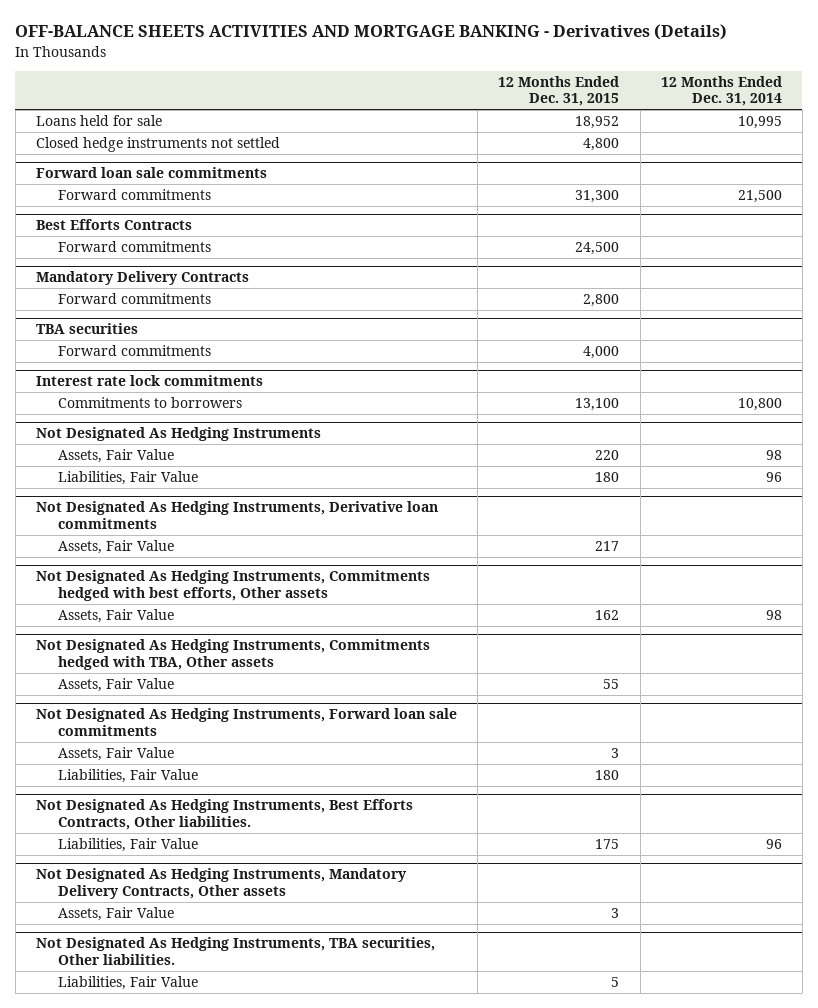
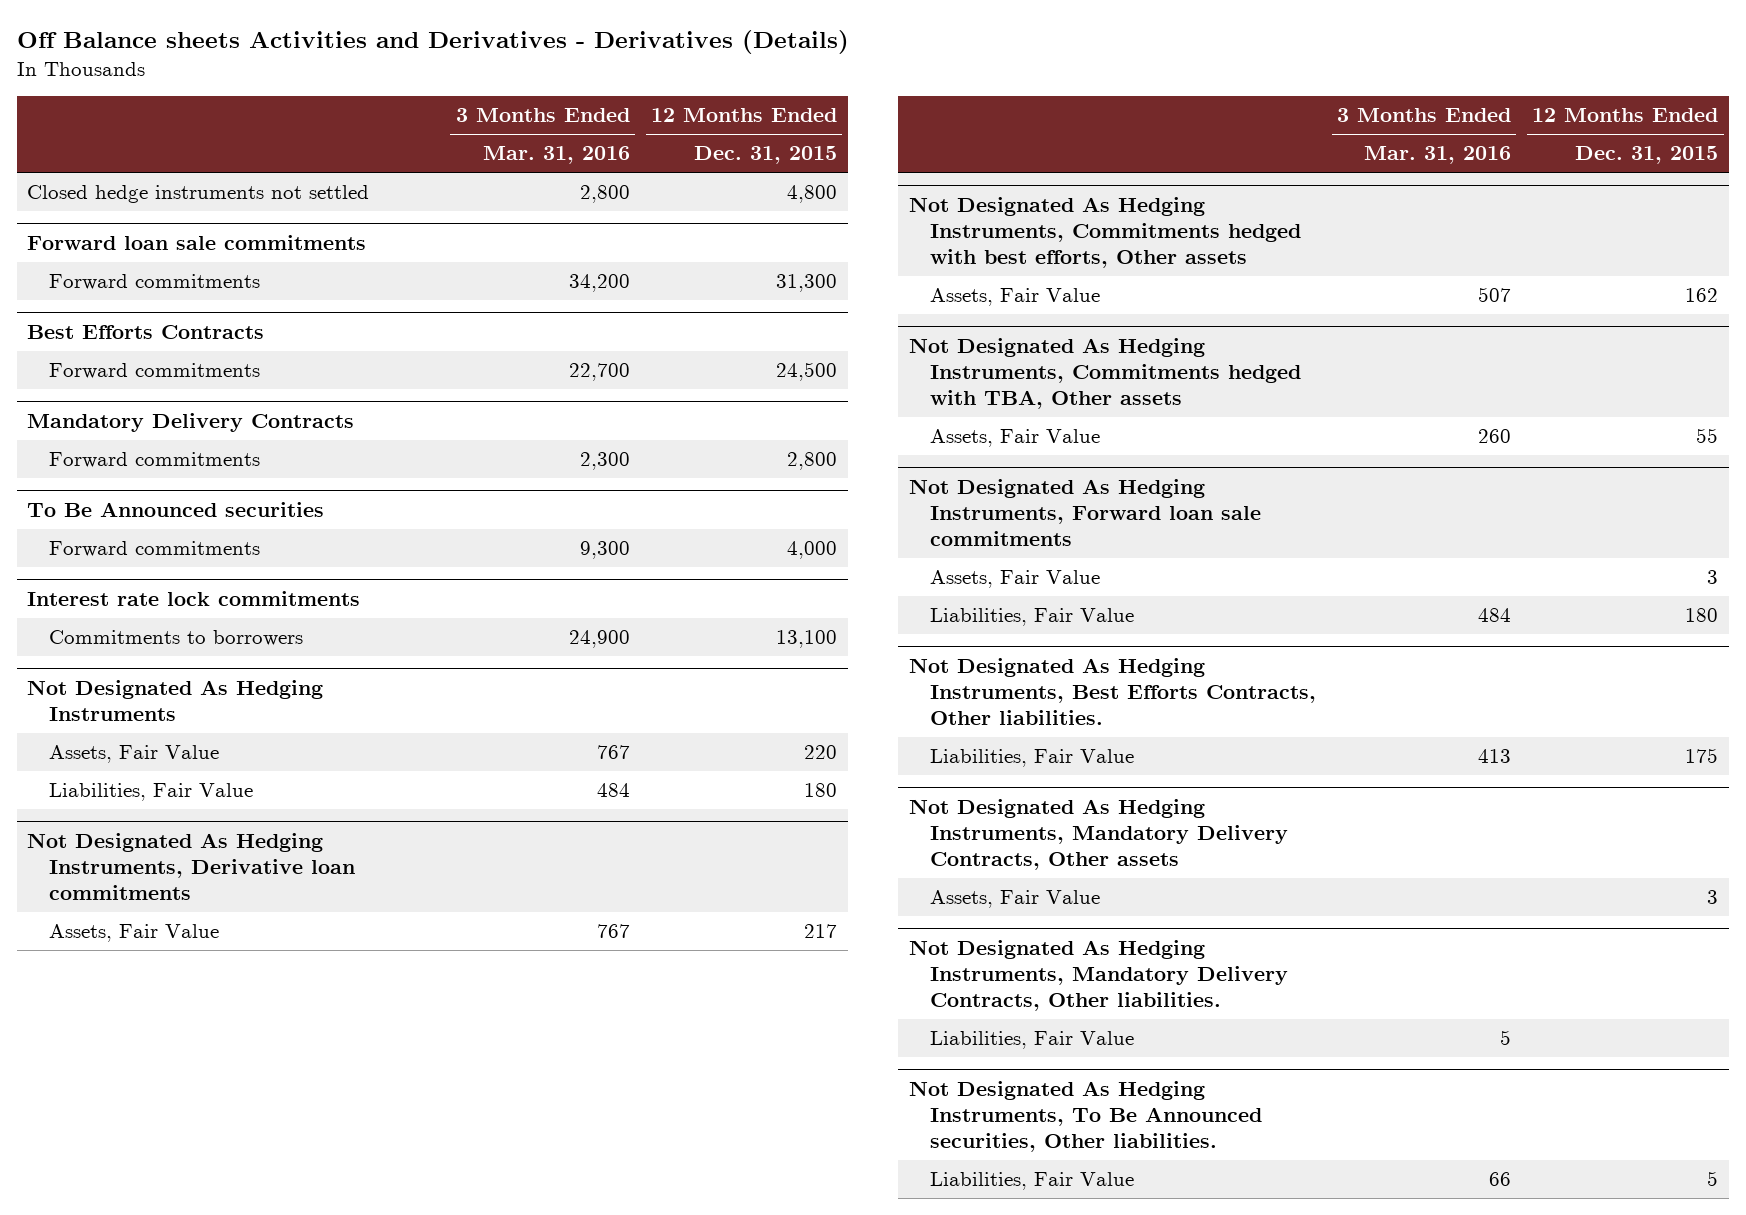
- OFF-BALANCE SHEETS ACTIVITIES AND MORTGAGE BANKING - Derivatives (Details)
+ Off Balance sheets Activities and Derivatives - Derivatives (Details)
- | 12 Months Ended Dec. 31, 2015 | 12 Months Ended Dec. 31, 2014
+ | 3 Months Ended Mar. 31, 2016 | 12 Months Ended Dec. 31, 2015
- Loans held for sale | 18,952 | 10,995
- TBA securities
+ To Be Announced securities
- Not Designated As Hedging Instruments, TBA securities, Other liabilities.
+ Not Designated As Hedging Instruments, Mandatory Delivery Contracts, Other liabilities.
+ Liabilities, Fair Value | 5 |
+ Not Designated As Hedging Instruments, To Be Announced securities, Other liabilities.

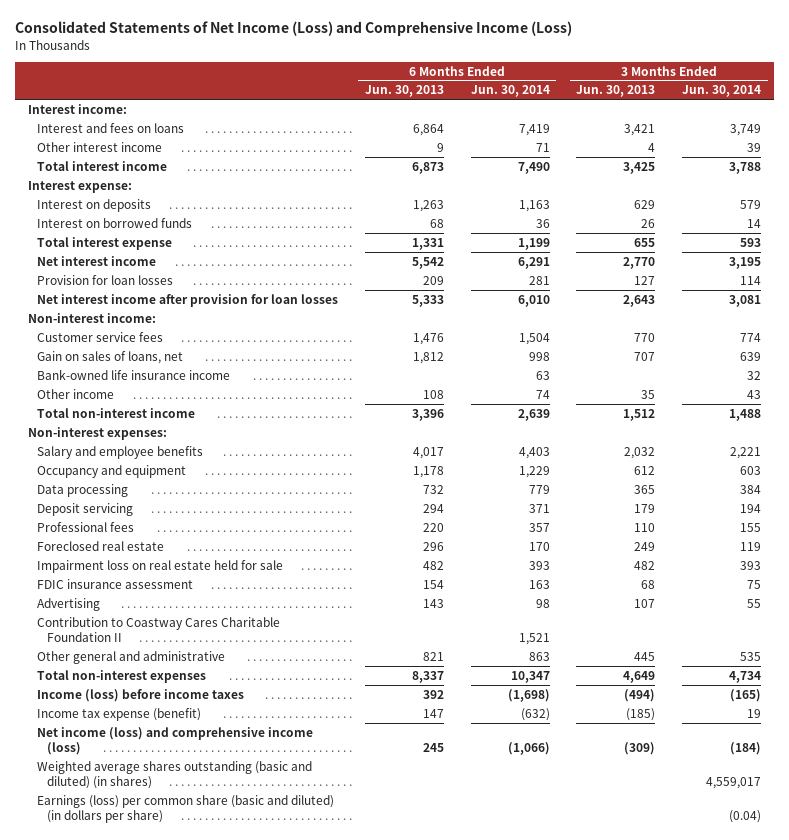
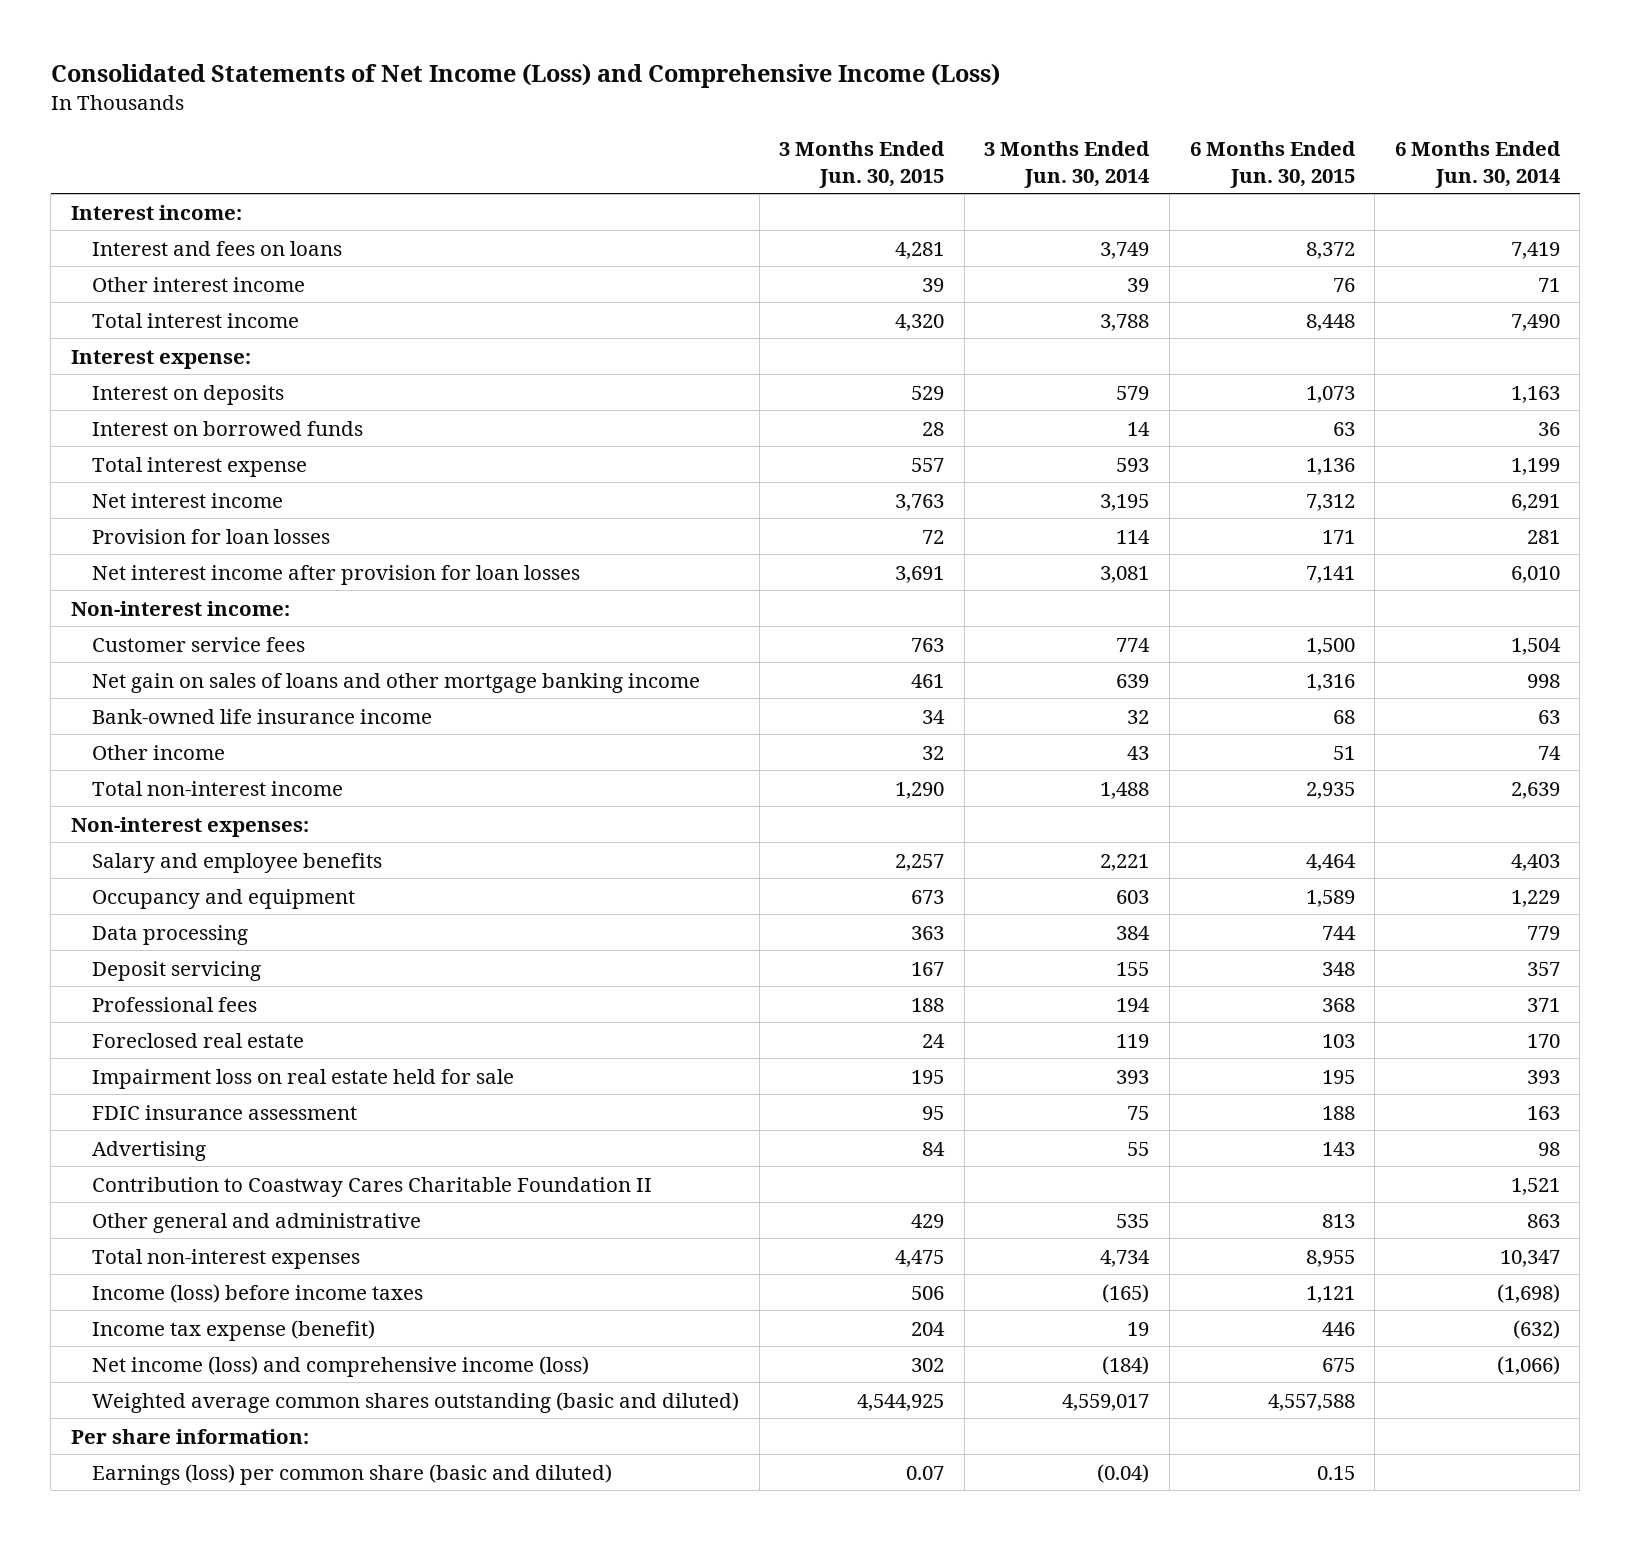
- | 6 Months Ended Jun. 30, 2013 | 6 Months Ended Jun. 30, 2014 | 3 Months Ended Jun. 30, 2013 | 3 Months Ended Jun. 30, 2014
+ | 3 Months Ended Jun. 30, 2015 | 3 Months Ended Jun. 30, 2014 | 6 Months Ended Jun. 30, 2015 | 6 Months Ended Jun. 30, 2014
- Gain on sales of loans, net | 1,812 | 998 | 707 | 639
+ Net gain on sales of loans and other mortgage banking income | 461 | 639 | 1,316 | 998
- Deposit servicing | 294 | 371 | 179 | 194
- Professional fees | 220 | 357 | 110 | 155
+ Deposit servicing | 167 | 155 | 348 | 357
+ Professional fees | 188 | 194 | 368 | 371
- Weighted average shares outstanding (basic and diluted) (in shares) | | | | 4,559,017
- Earnings (loss) per common share (basic and diluted) (in dollars per share) | | | | (0.04)
+ Weighted average common shares outstanding (basic and diluted) | 4,544,925 | 4,559,017 | 4,557,588 |
+ Per share information:
+ Earnings (loss) per common share (basic and diluted) | 0.07 | (0.04) | 0.15 |

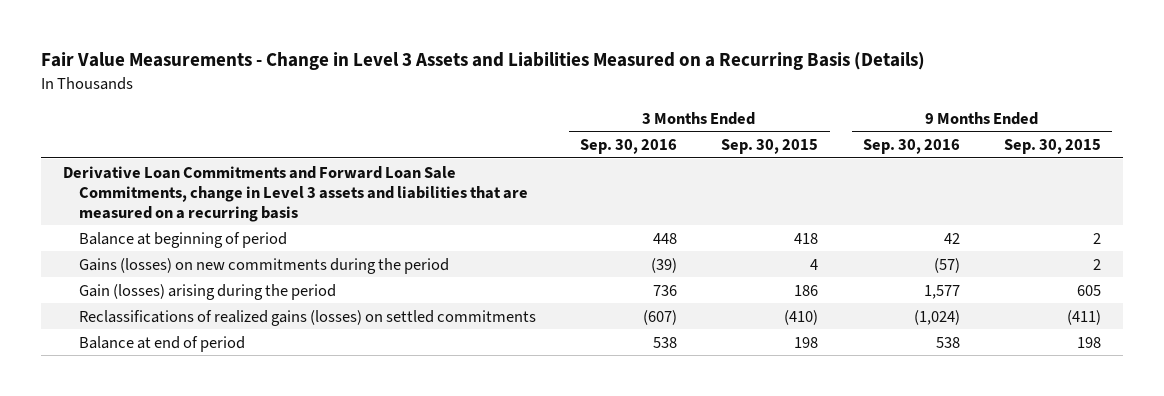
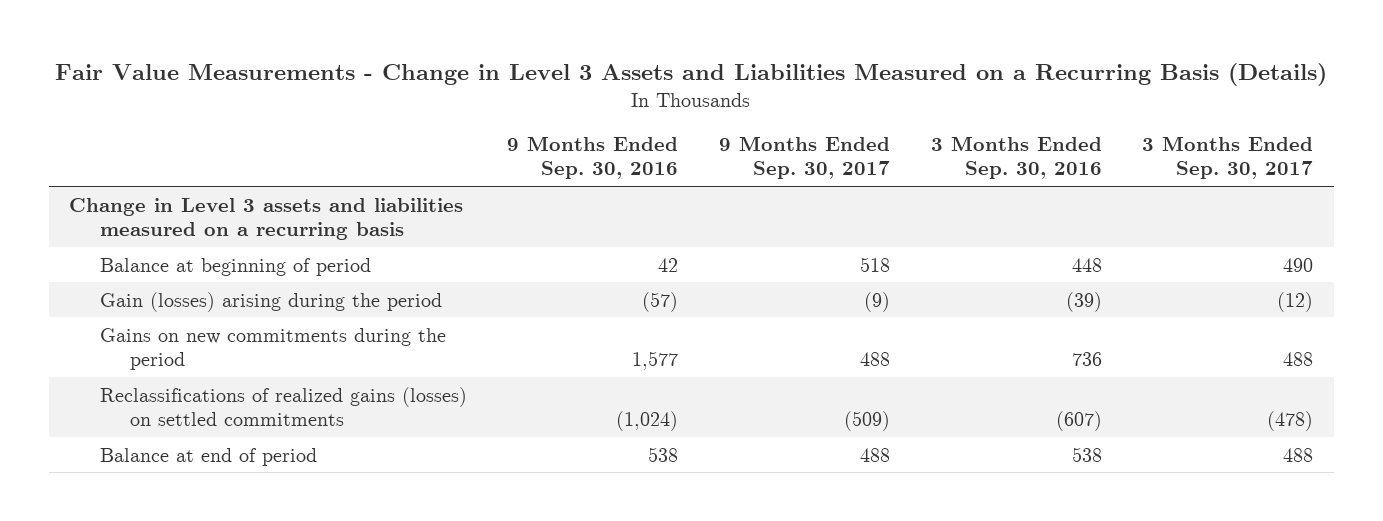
- | 3 Months Ended Sep. 30, 2016 | 3 Months Ended Sep. 30, 2015 | 9 Months Ended Sep. 30, 2016 | 9 Months Ended Sep. 30, 2015
+ | 9 Months Ended Sep. 30, 2016 | 9 Months Ended Sep. 30, 2017 | 3 Months Ended Sep. 30, 2016 | 3 Months Ended Sep. 30, 2017
- Derivative Loan Commitments and Forward Loan Sale Commitments, change in Level 3 assets and liabilities that are measured on a recurring basis
+ Change in Level 3 assets and liabilities measured on a recurring basis
- Gains (losses) on new commitments during the period | (39) | 4 | (57) | 2
- Gain (losses) arising during the period | 736 | 186 | 1,577 | 605
+ Gain (losses) arising during the period | (57) | (9) | (39) | (12)
+ Gains on new commitments during the period | 1,577 | 488 | 736 | 488

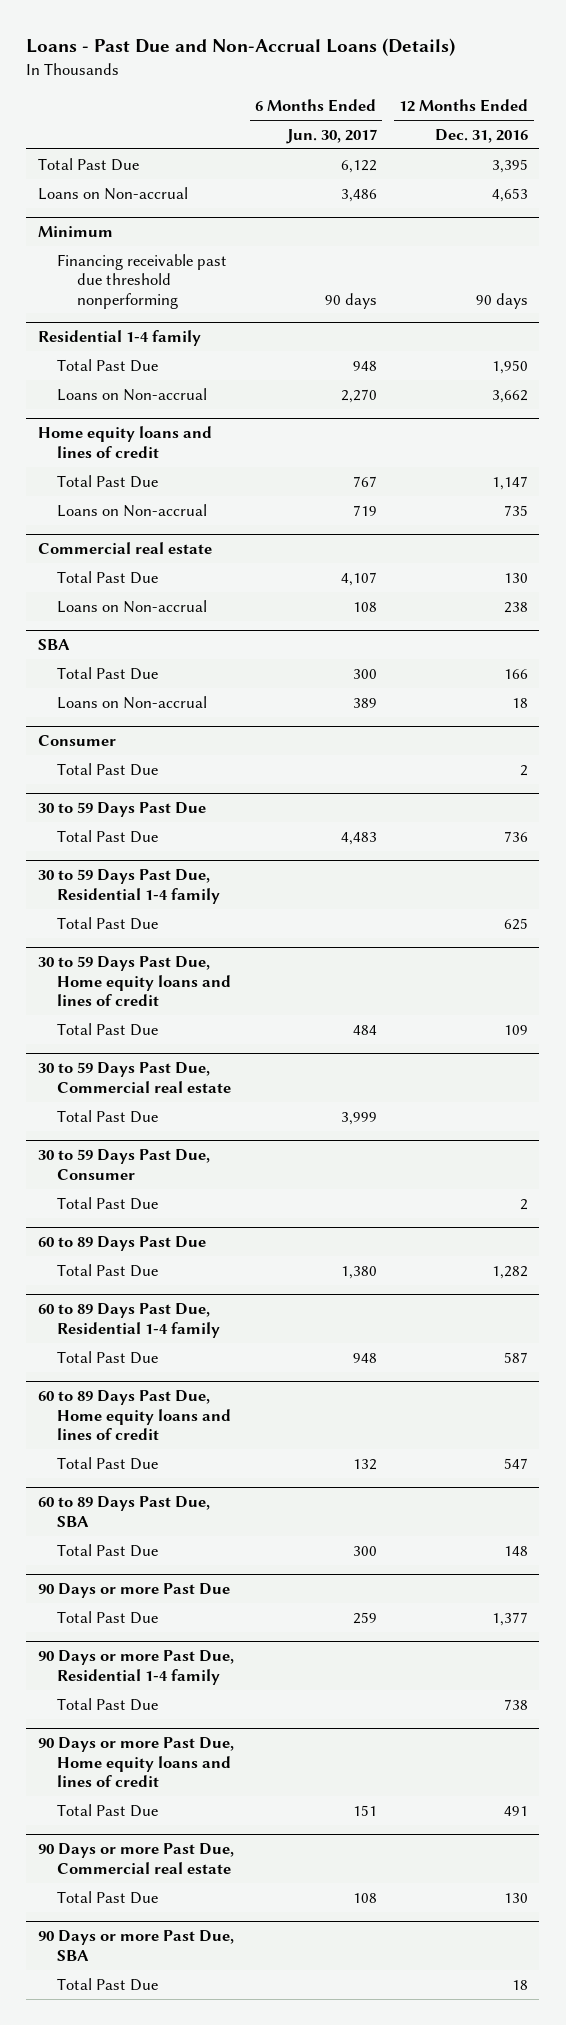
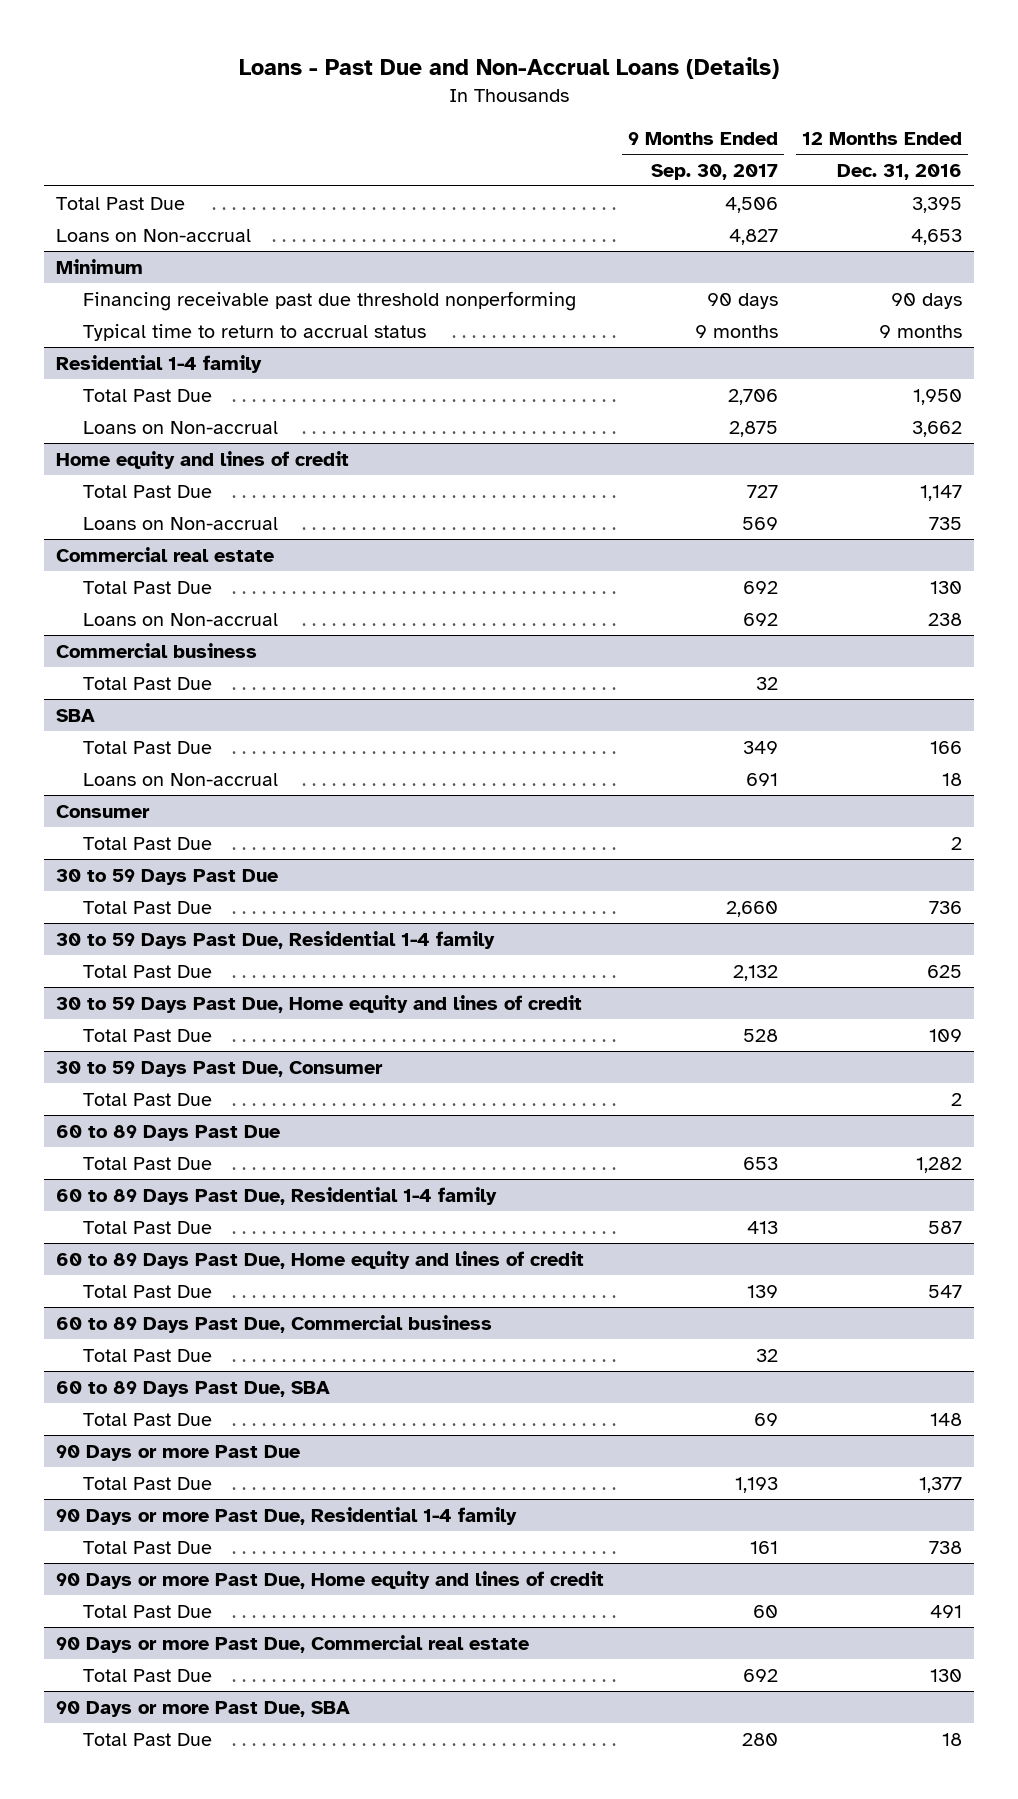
- | 6 Months Ended Jun. 30, 2017 | 12 Months Ended Dec. 31, 2016
+ | 9 Months Ended Sep. 30, 2017 | 12 Months Ended Dec. 31, 2016
@ Minimum
+ Typical time to return to accrual status | 9 months | 9 months
- Home equity loans and lines of credit
+ Home equity and lines of credit
+ Commercial business
+ Total Past Due | 32 |
- 30 to 59 Days Past Due, Home equity loans and lines of credit
+ 30 to 59 Days Past Due, Home equity and lines of credit
- 30 to 59 Days Past Due, Commercial real estate
- Total Past Due | 3,999 |
- 60 to 89 Days Past Due, Home equity loans and lines of credit
+ 60 to 89 Days Past Due, Home equity and lines of credit
+ 60 to 89 Days Past Due, Commercial business
+ Total Past Due | 32 |
- 90 Days or more Past Due, Home equity loans and lines of credit
+ 90 Days or more Past Due, Home equity and lines of credit

